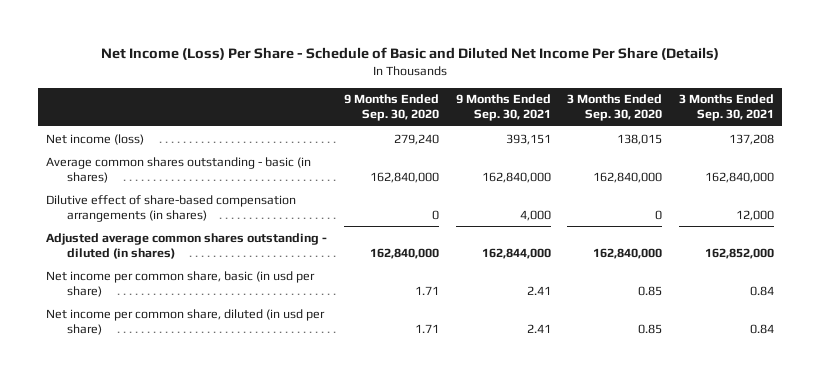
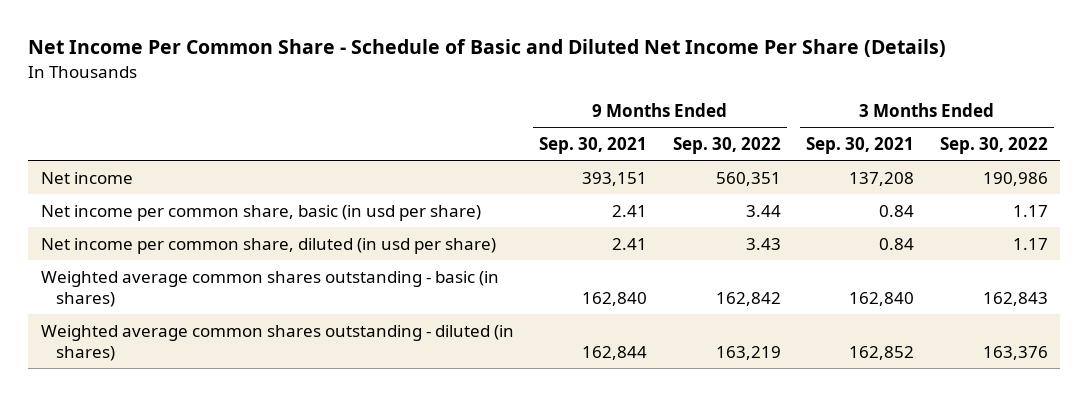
- Net Income (Loss) Per Share - Schedule of Basic and Diluted Net Income Per Share (Details)
+ Net Income Per Common Share - Schedule of Basic and Diluted Net Income Per Share (Details)
- | 9 Months Ended Sep. 30, 2020 | 9 Months Ended Sep. 30, 2021 | 3 Months Ended Sep. 30, 2020 | 3 Months Ended Sep. 30, 2021
+ | 9 Months Ended Sep. 30, 2021 | 9 Months Ended Sep. 30, 2022 | 3 Months Ended Sep. 30, 2021 | 3 Months Ended Sep. 30, 2022
- Net income (loss) | 279,240 | 393,151 | 138,015 | 137,208
- Average common shares outstanding - basic (in shares) | 162,840,000 | 162,840,000 | 162,840,000 | 162,840,000
- Dilutive effect of share-based compensation arrangements (in shares) | 0 | 4,000 | 0 | 12,000
- Adjusted average common shares outstanding - diluted (in shares) | 162,840,000 | 162,844,000 | 162,840,000 | 162,852,000
+ Net income | 393,151 | 560,351 | 137,208 | 190,986
+ Weighted average common shares outstanding - basic (in shares) | 162,840 | 162,842 | 162,840 | 162,843
+ Weighted average common shares outstanding - diluted (in shares) | 162,844 | 163,219 | 162,852 | 163,376

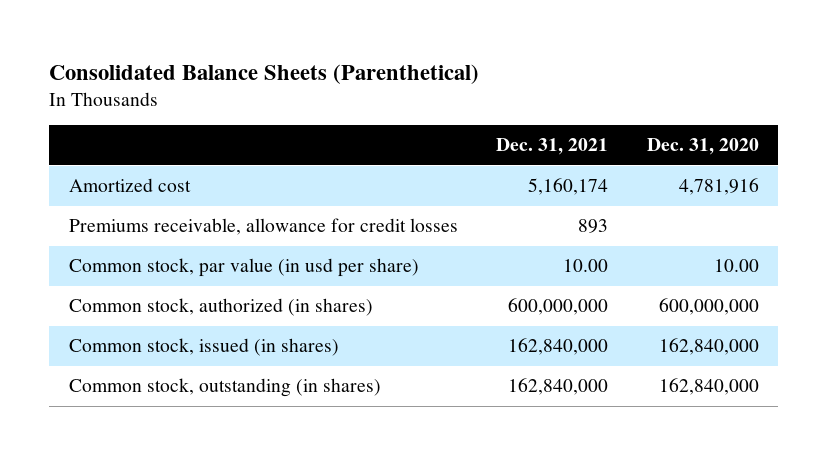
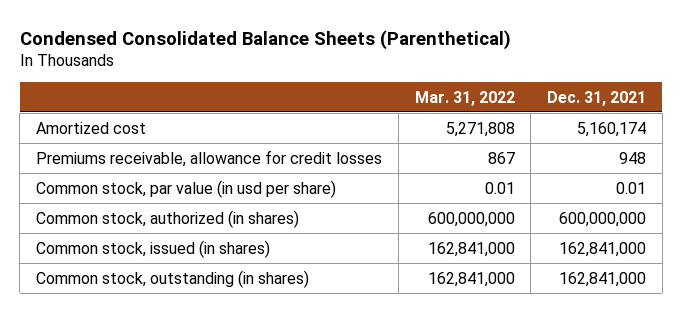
- Consolidated Balance Sheets (Parenthetical)
+ Condensed Consolidated Balance Sheets (Parenthetical)
- | Dec. 31, 2021 | Dec. 31, 2020
+ | Mar. 31, 2022 | Dec. 31, 2021
- Premiums receivable, allowance for credit losses | 893 |
- Common stock, par value (in usd per share) | 10.00 | 10.00
+ Premiums receivable, allowance for credit losses | 867 | 948
+ Common stock, par value (in usd per share) | 0.01 | 0.01
- Common stock, issued (in shares) | 162,840,000 | 162,840,000
- Common stock, outstanding (in shares) | 162,840,000 | 162,840,000
+ Common stock, issued (in shares) | 162,841,000 | 162,841,000
+ Common stock, outstanding (in shares) | 162,841,000 | 162,841,000

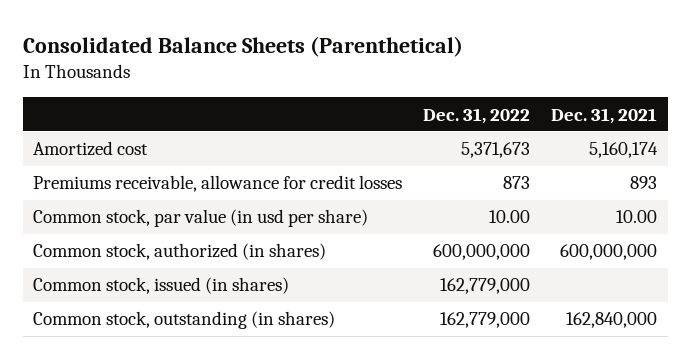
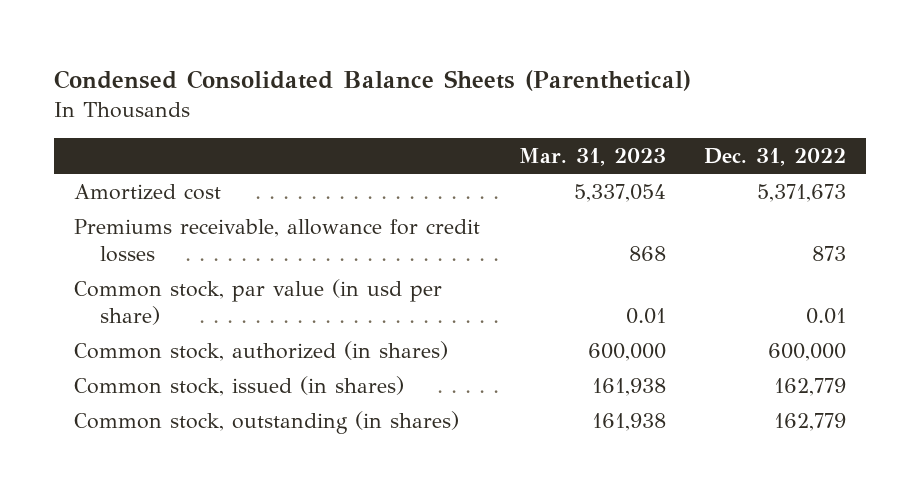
- Consolidated Balance Sheets (Parenthetical)
+ Condensed Consolidated Balance Sheets (Parenthetical)
- | Dec. 31, 2022 | Dec. 31, 2021
+ | Mar. 31, 2023 | Dec. 31, 2022
- Common stock, par value (in usd per share) | 10.00 | 10.00
- Common stock, authorized (in shares) | 600,000,000 | 600,000,000
- Common stock, issued (in shares) | 162,779,000 |
- Common stock, outstanding (in shares) | 162,779,000 | 162,840,000
+ Common stock, par value (in usd per share) | 0.01 | 0.01
+ Common stock, authorized (in shares) | 600,000 | 600,000
+ Common stock, issued (in shares) | 161,938 | 162,779
+ Common stock, outstanding (in shares) | 161,938 | 162,779

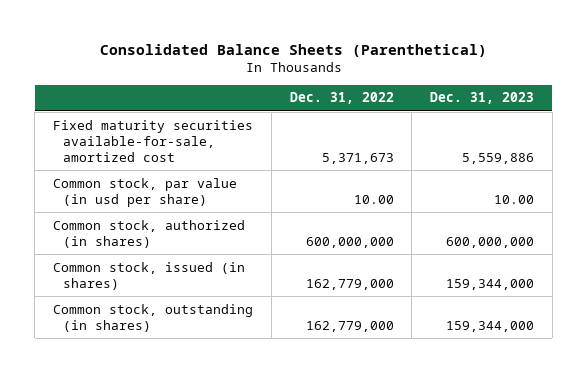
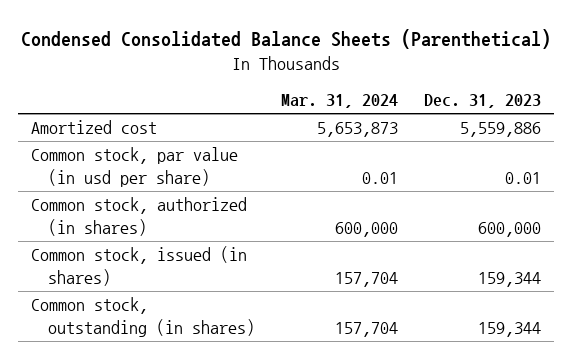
- Consolidated Balance Sheets (Parenthetical)
+ Condensed Consolidated Balance Sheets (Parenthetical)
- | Dec. 31, 2022 | Dec. 31, 2023
+ | Mar. 31, 2024 | Dec. 31, 2023
- Fixed maturity securities available-for-sale, amortized cost | 5,371,673 | 5,559,886
- Common stock, par value (in usd per share) | 10.00 | 10.00
- Common stock, authorized (in shares) | 600,000,000 | 600,000,000
- Common stock, issued (in shares) | 162,779,000 | 159,344,000
- Common stock, outstanding (in shares) | 162,779,000 | 159,344,000
+ Amortized cost | 5,653,873 | 5,559,886
+ Common stock, par value (in usd per share) | 0.01 | 0.01
+ Common stock, authorized (in shares) | 600,000 | 600,000
+ Common stock, issued (in shares) | 157,704 | 159,344
+ Common stock, outstanding (in shares) | 157,704 | 159,344

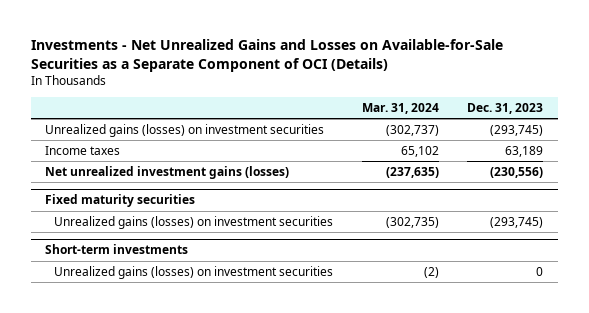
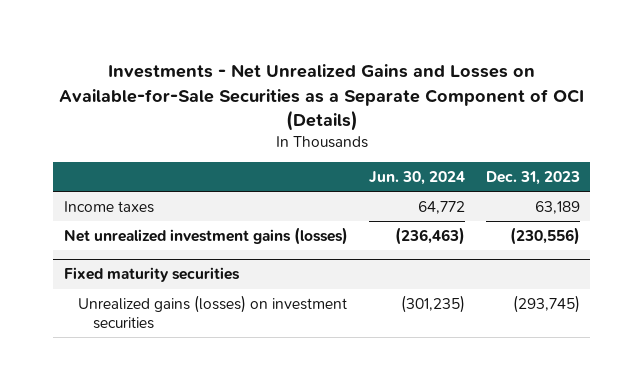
- | Mar. 31, 2024 | Dec. 31, 2023
+ | Jun. 30, 2024 | Dec. 31, 2023
- Unrealized gains (losses) on investment securities | (302,737) | (293,745)
- Short-term investments
- Unrealized gains (losses) on investment securities | (2) | 0

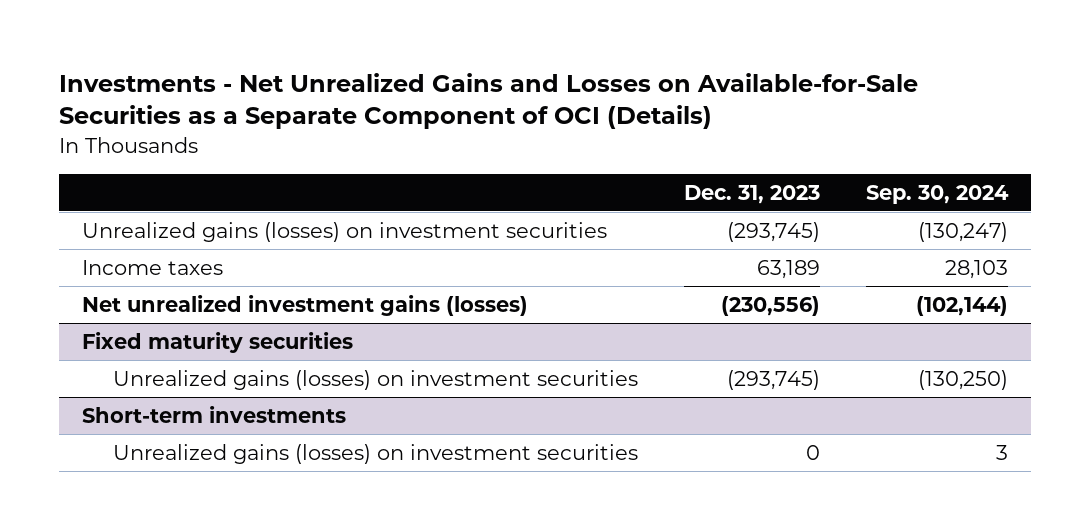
- | Jun. 30, 2024 | Dec. 31, 2023
+ | Dec. 31, 2023 | Sep. 30, 2024
+ Unrealized gains (losses) on investment securities | (293,745) | (130,247)
+ Short-term investments
+ Unrealized gains (losses) on investment securities | 0 | 3

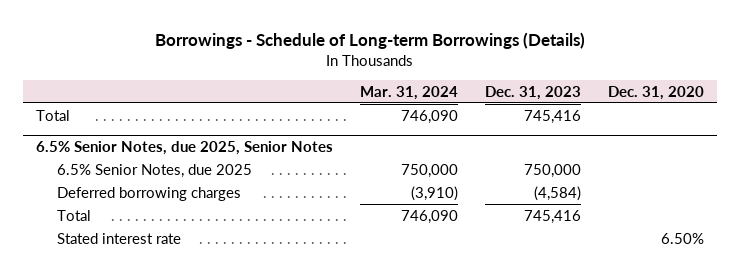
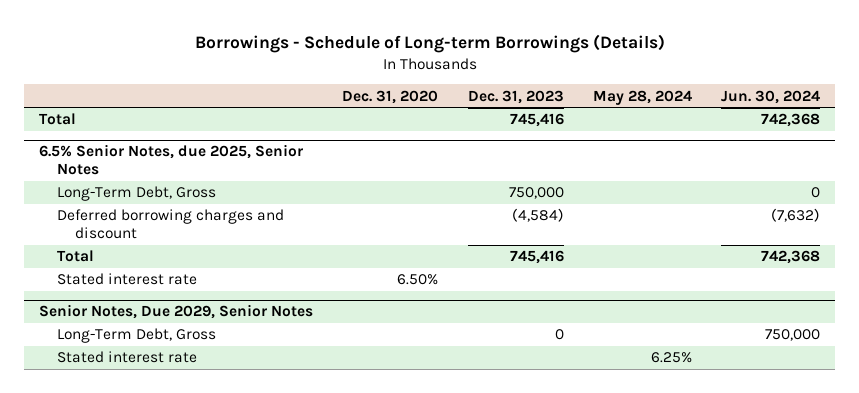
- | Mar. 31, 2024 | Dec. 31, 2023 | Dec. 31, 2020
+ | Dec. 31, 2020 | Dec. 31, 2023 | May 28, 2024 | Jun. 30, 2024
@ 6.5% Senior Notes, due 2025, Senior Notes
- 6.5% Senior Notes, due 2025 | 750,000 | 750,000 |
- Deferred borrowing charges | (3,910) | (4,584) |
+ Long-Term Debt, Gross | | 750,000 | | 0
+ Deferred borrowing charges and discount | | (4,584) | | (7,632)
+ Senior Notes, Due 2029, Senior Notes
+ Long-Term Debt, Gross | | 0 | | 750,000
+ Stated interest rate | | | 6.25% |

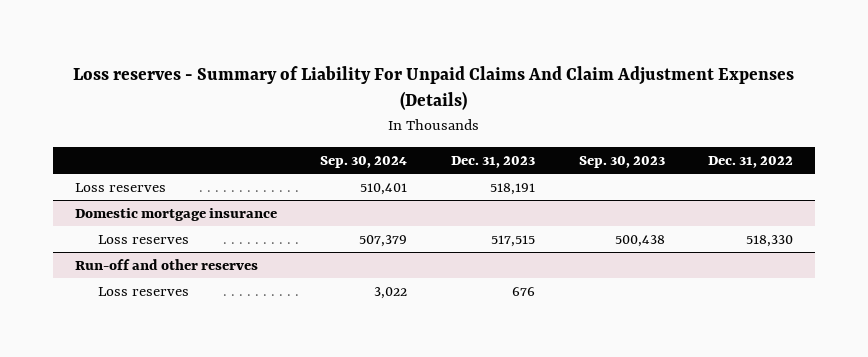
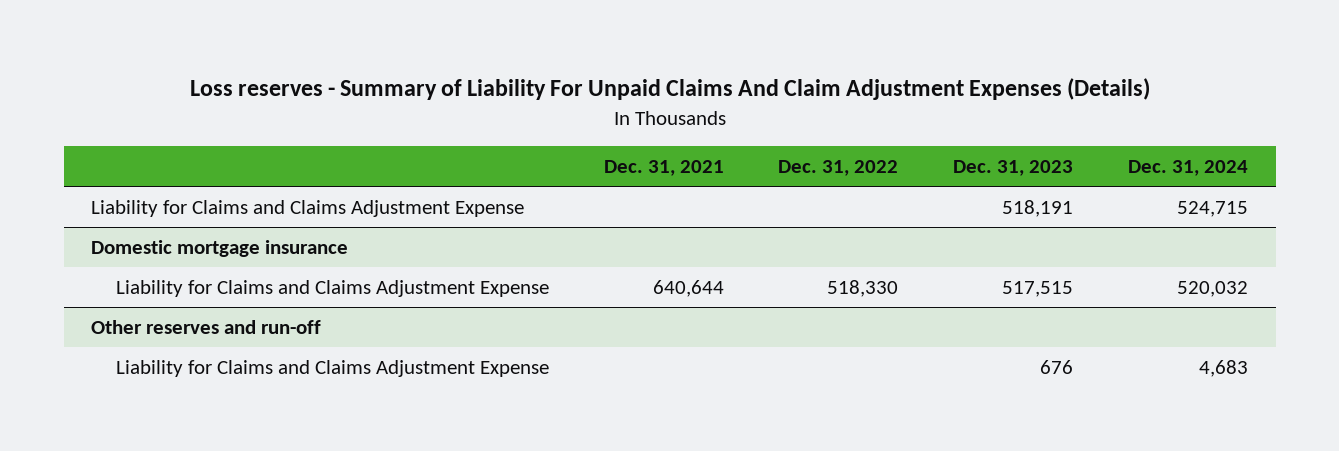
- | Sep. 30, 2024 | Dec. 31, 2023 | Sep. 30, 2023 | Dec. 31, 2022
+ | Dec. 31, 2021 | Dec. 31, 2022 | Dec. 31, 2023 | Dec. 31, 2024
- Loss reserves | 510,401 | 518,191 | |
+ Liability for Claims and Claims Adjustment Expense | | | 518,191 | 524,715
@ Domestic mortgage insurance
- Loss reserves | 507,379 | 517,515 | 500,438 | 518,330
- Run-off and other reserves
- Loss reserves | 3,022 | 676 | |
@ Domestic mortgage insurance
+ Liability for Claims and Claims Adjustment Expense | 640,644 | 518,330 | 517,515 | 520,032
+ Other reserves and run-off
+ Liability for Claims and Claims Adjustment Expense | | | 676 | 4,683

